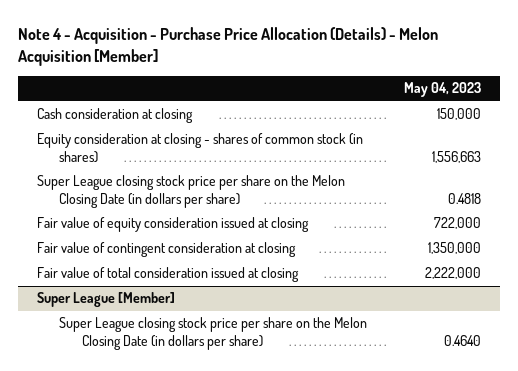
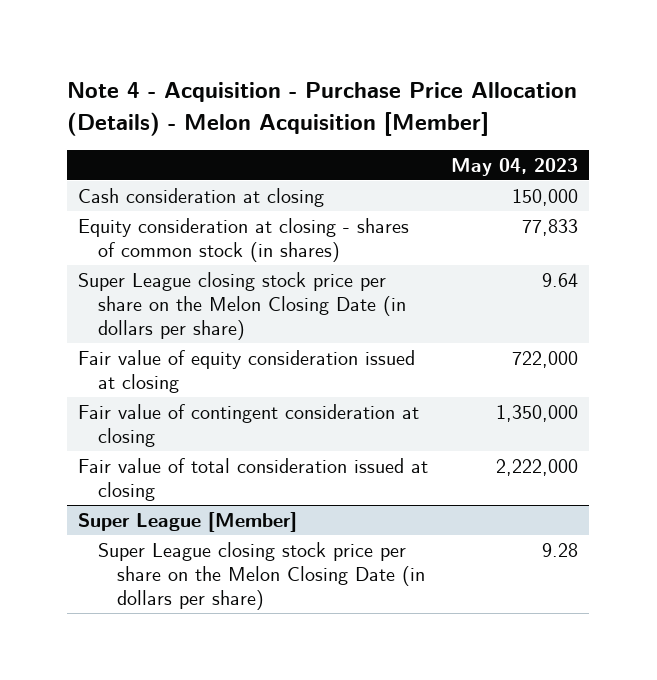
- Equity consideration at closing - shares of common stock (in shares) | 1,556,663
- Super League closing stock price per share on the Melon Closing Date (in dollars per share) | 0.4818
+ Equity consideration at closing - shares of common stock (in shares) | 77,833
+ Super League closing stock price per share on the Melon Closing Date (in dollars per share) | 9.64
@ Super League [Member]
- Super League closing stock price per share on the Melon Closing Date (in dollars per share) | 0.4640
+ Super League closing stock price per share on the Melon Closing Date (in dollars per share) | 9.28

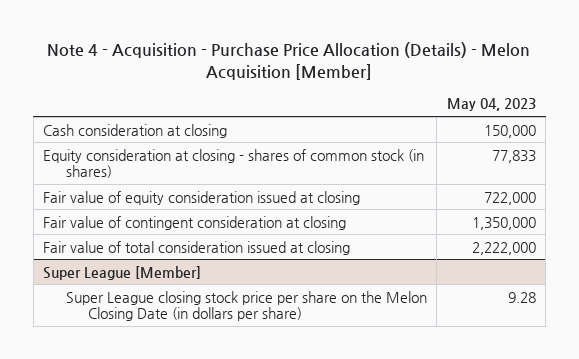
- Super League closing stock price per share on the Melon Closing Date (in dollars per share) | 9.64

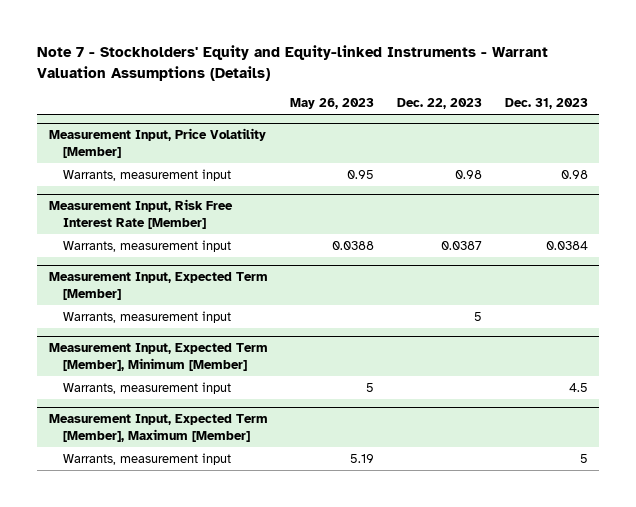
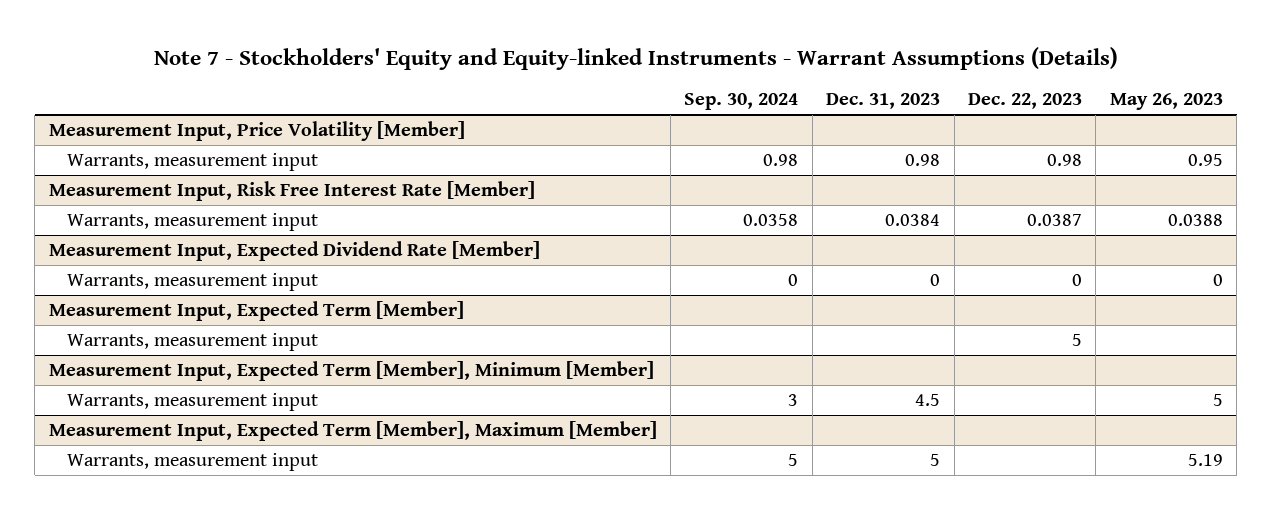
- Note 7 - Stockholders' Equity and Equity-linked Instruments - Warrant Valuation Assumptions (Details)
+ Note 7 - Stockholders' Equity and Equity-linked Instruments - Warrant Assumptions (Details)
- | May 26, 2023 | Dec. 22, 2023 | Dec. 31, 2023
+ | Sep. 30, 2024 | Dec. 31, 2023 | Dec. 22, 2023 | May 26, 2023
+ Measurement Input, Expected Dividend Rate [Member]
+ Warrants, measurement input | 0 | 0 | 0 | 0

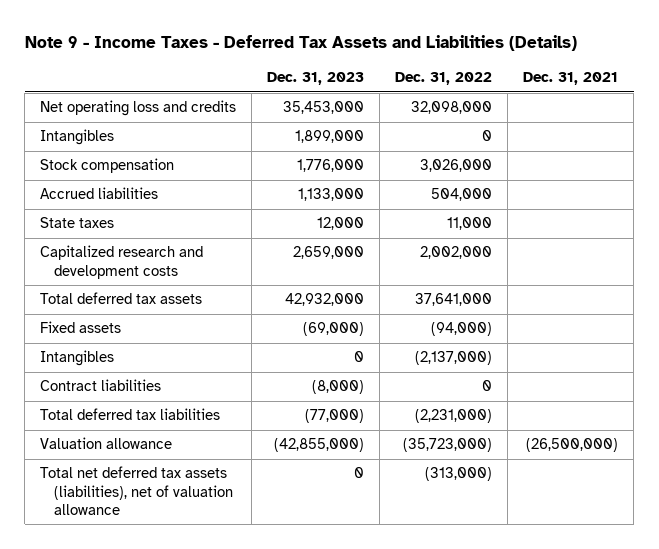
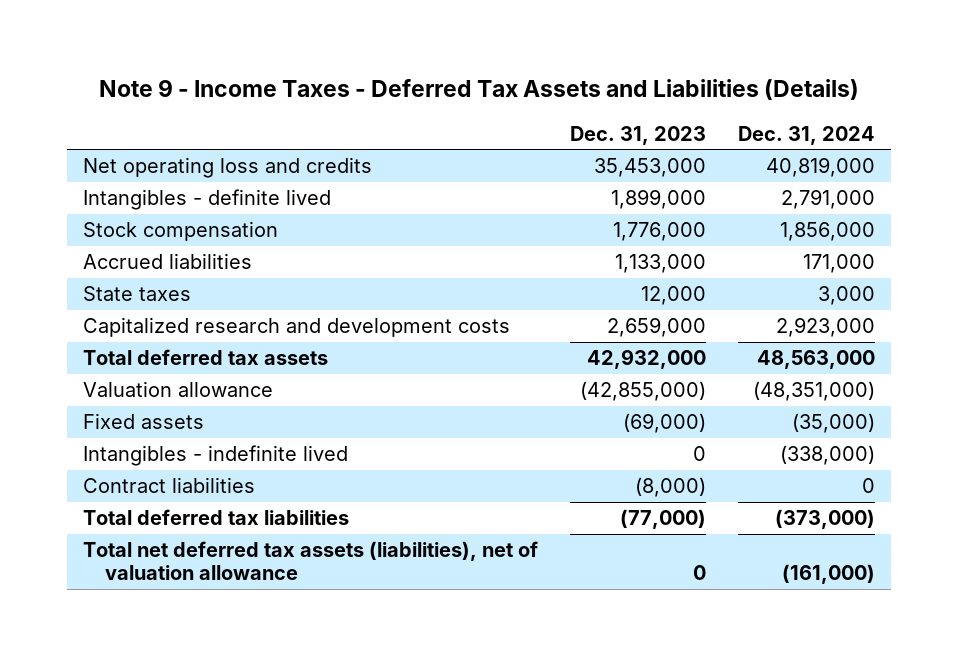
- | Dec. 31, 2023 | Dec. 31, 2022 | Dec. 31, 2021
+ | Dec. 31, 2023 | Dec. 31, 2024
- Intangibles | 1,899,000 | 0 |
+ Intangibles - definite lived | 1,899,000 | 2,791,000
moved up: Valuation allowance | (42,855,000) | (48,351,000)
- Intangibles | 0 | (2,137,000) |
+ Intangibles - indefinite lived | 0 | (338,000)

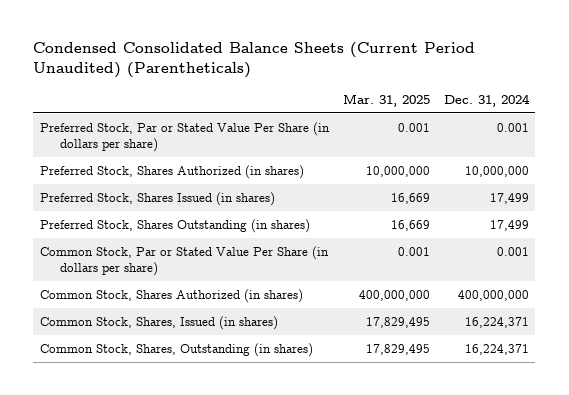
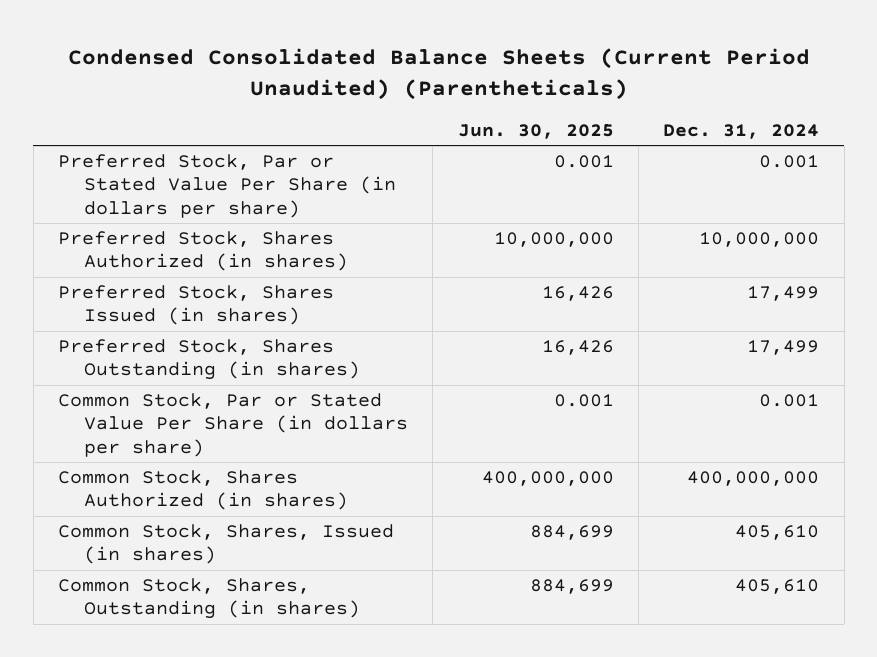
- | Mar. 31, 2025 | Dec. 31, 2024
+ | Jun. 30, 2025 | Dec. 31, 2024
- Common Stock, Shares, Issued (in shares) | 17,829,495 | 16,224,371
- Common Stock, Shares, Outstanding (in shares) | 17,829,495 | 16,224,371
+ Common Stock, Shares, Issued (in shares) | 884,699 | 405,610
+ Common Stock, Shares, Outstanding (in shares) | 884,699 | 405,610

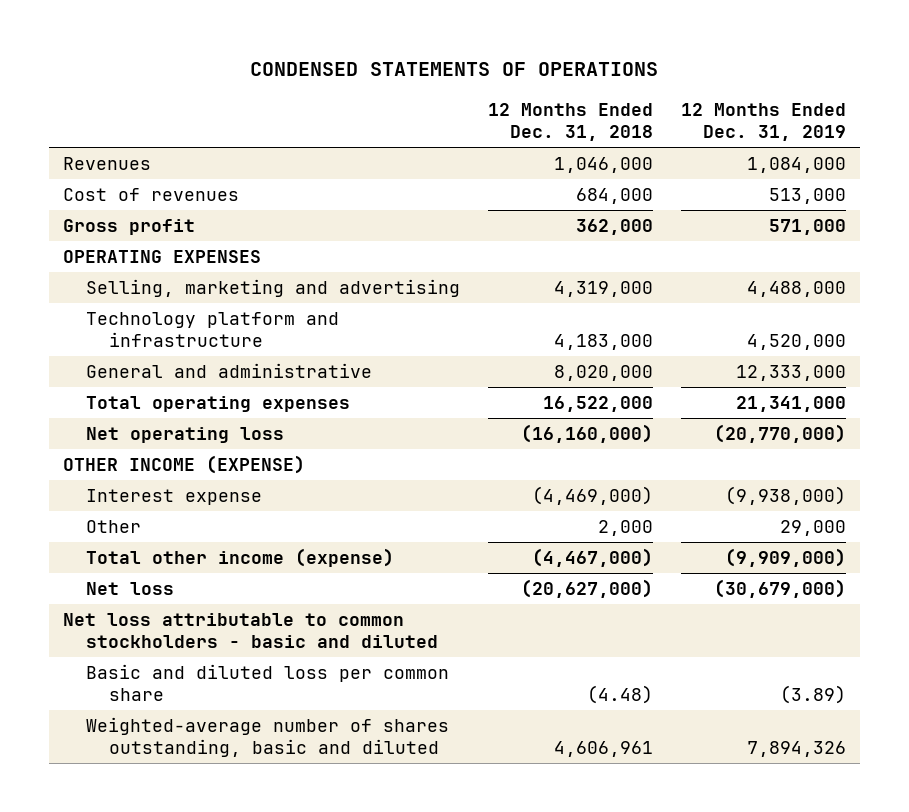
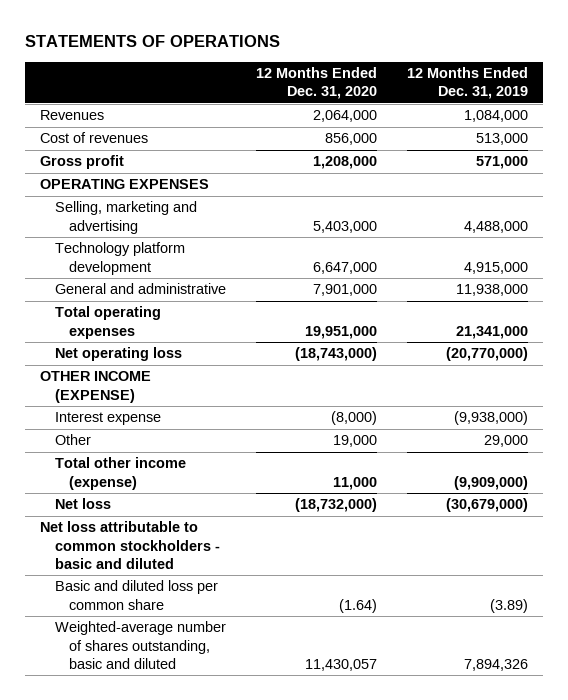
- CONDENSED STATEMENTS OF OPERATIONS
+ STATEMENTS OF OPERATIONS
- | 12 Months Ended Dec. 31, 2018 | 12 Months Ended Dec. 31, 2019
+ | 12 Months Ended Dec. 31, 2020 | 12 Months Ended Dec. 31, 2019
- Technology platform and infrastructure | 4,183,000 | 4,520,000
- General and administrative | 8,020,000 | 12,333,000
+ Technology platform development | 6,647,000 | 4,915,000
+ General and administrative | 7,901,000 | 11,938,000

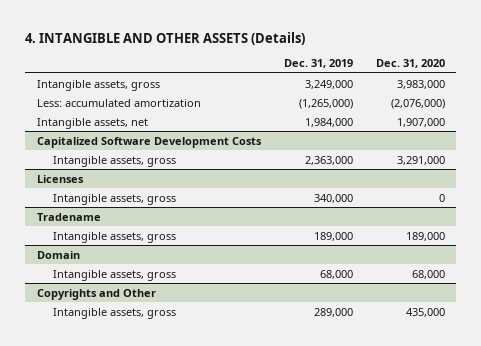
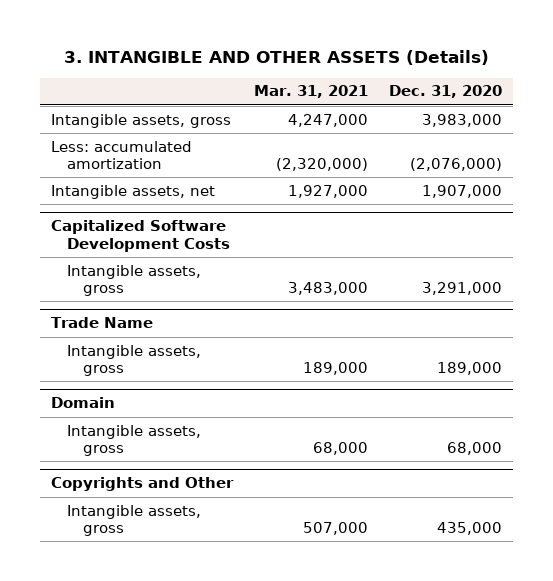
- 4. INTANGIBLE AND OTHER ASSETS (Details)
+ 3. INTANGIBLE AND OTHER ASSETS (Details)
- | Dec. 31, 2019 | Dec. 31, 2020
+ | Mar. 31, 2021 | Dec. 31, 2020
- Licenses
- Intangible assets, gross | 340,000 | 0
- Tradename
+ Trade Name

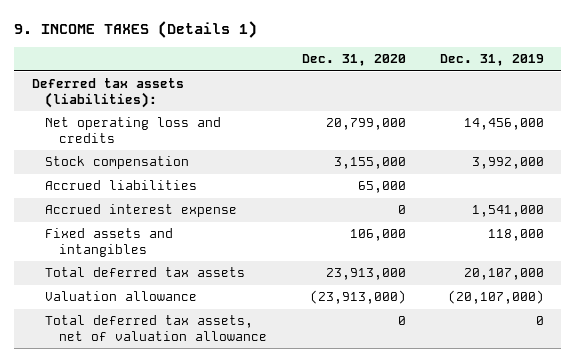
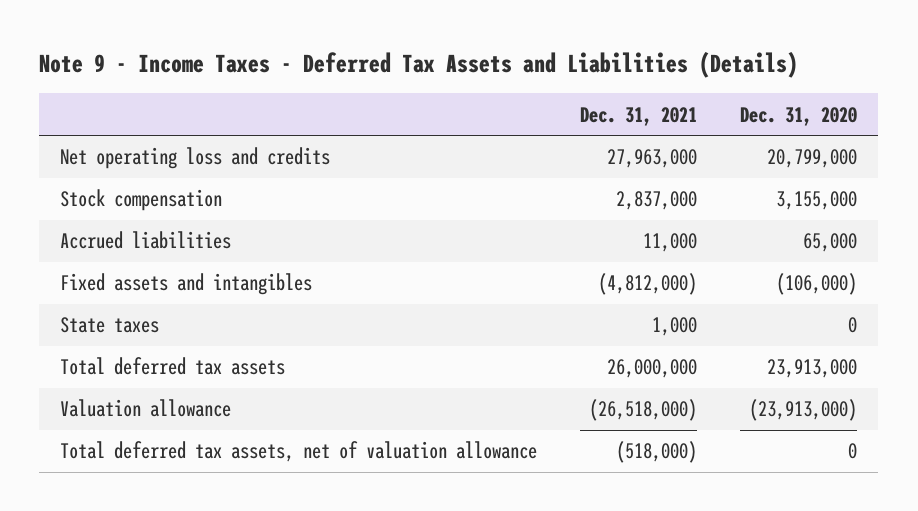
- 9. INCOME TAXES (Details 1)
+ Note 9 - Income Taxes - Deferred Tax Assets and Liabilities (Details)
- | Dec. 31, 2020 | Dec. 31, 2019
+ | Dec. 31, 2021 | Dec. 31, 2020
- Deferred tax assets (liabilities):
- Accrued interest expense | 0 | 1,541,000
- Fixed assets and intangibles | 106,000 | 118,000
+ Fixed assets and intangibles | (4,812,000) | (106,000)
+ State taxes | 1,000 | 0

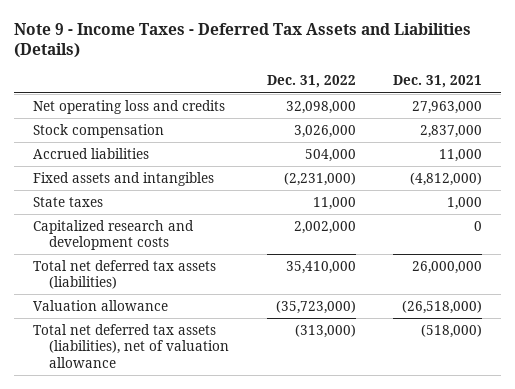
- | Dec. 31, 2021 | Dec. 31, 2020
+ | Dec. 31, 2022 | Dec. 31, 2021
- Total deferred tax assets | 26,000,000 | 23,913,000
+ Capitalized research and development costs | 2,002,000 | 0
+ Total net deferred tax assets (liabilities) | 35,410,000 | 26,000,000
- Total deferred tax assets, net of valuation allowance | (518,000) | 0
+ Total net deferred tax assets (liabilities), net of valuation allowance | (313,000) | (518,000)

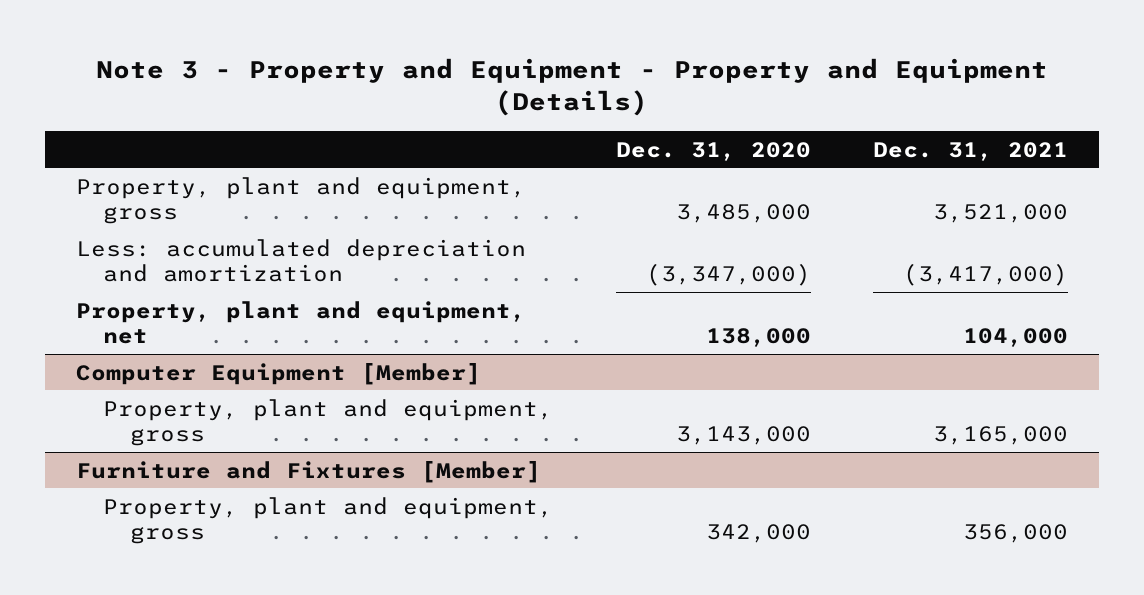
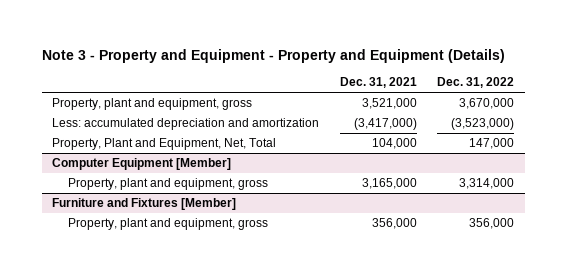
- | Dec. 31, 2020 | Dec. 31, 2021
+ | Dec. 31, 2021 | Dec. 31, 2022
- Property, plant and equipment, net | 138,000 | 104,000
+ Property, Plant and Equipment, Net, Total | 104,000 | 147,000

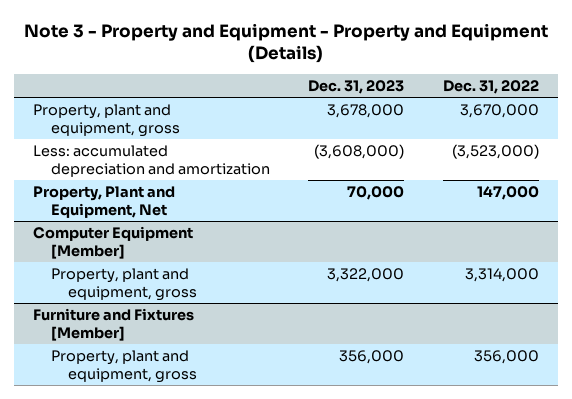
- | Dec. 31, 2021 | Dec. 31, 2022
+ | Dec. 31, 2023 | Dec. 31, 2022
- Property, Plant and Equipment, Net, Total | 104,000 | 147,000
+ Property, Plant and Equipment, Net | 70,000 | 147,000

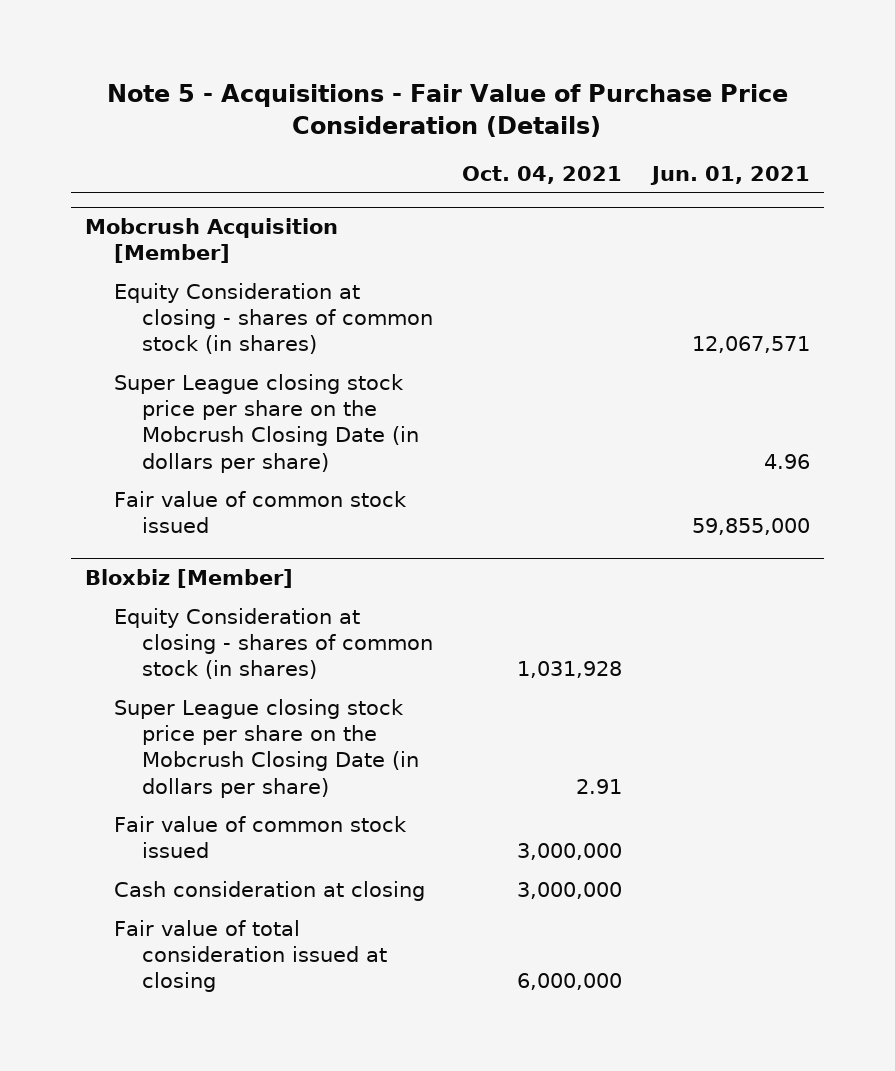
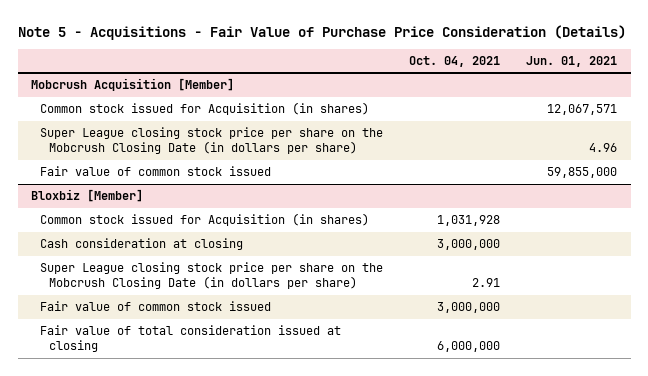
@ Mobcrush Acquisition [Member]
- Equity Consideration at closing - shares of common stock (in shares) | | 12,067,571
+ Common stock issued for Acquisition (in shares) | | 12,067,571
@ Bloxbiz [Member]
- Equity Consideration at closing - shares of common stock (in shares) | 1,031,928 |
+ Common stock issued for Acquisition (in shares) | 1,031,928 |
moved up: Cash consideration at closing | 3,000,000 |

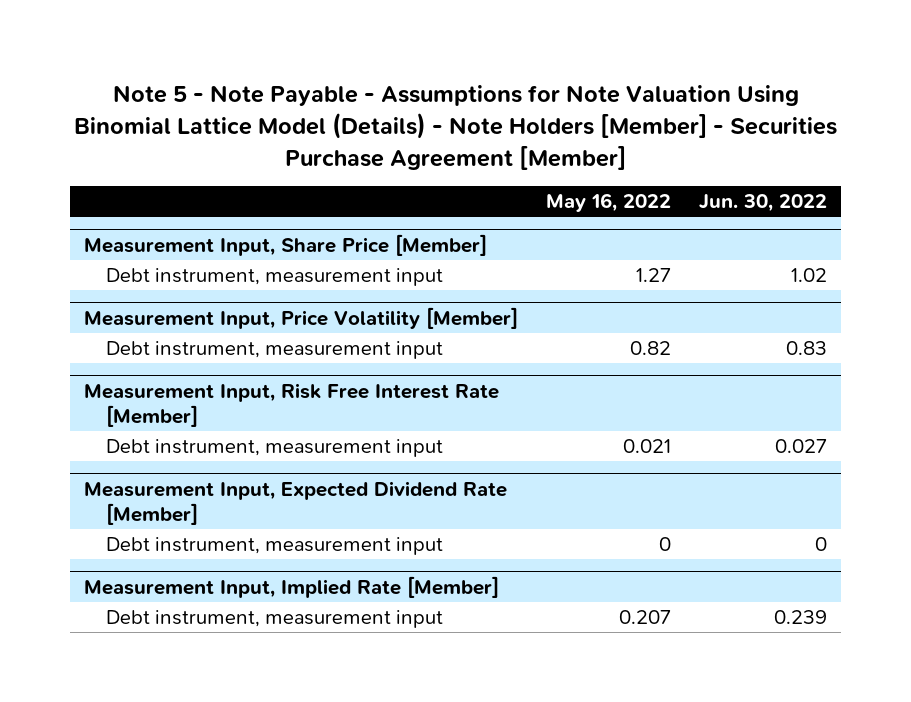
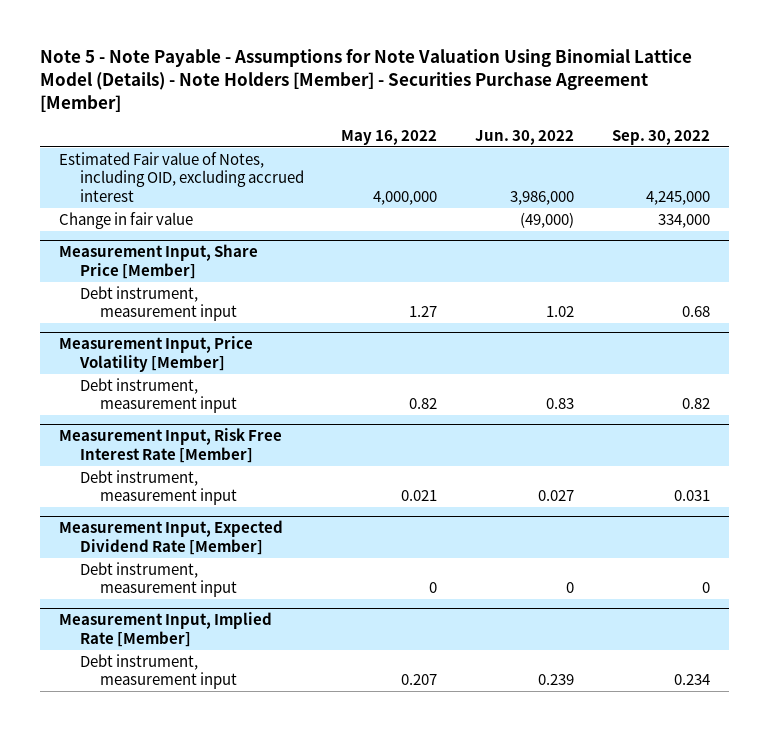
- | May 16, 2022 | Jun. 30, 2022
+ | May 16, 2022 | Jun. 30, 2022 | Sep. 30, 2022
+ Estimated Fair value of Notes, including OID, excluding accrued interest | 4,000,000 | 3,986,000 | 4,245,000
+ Change in fair value | | (49,000) | 334,000

